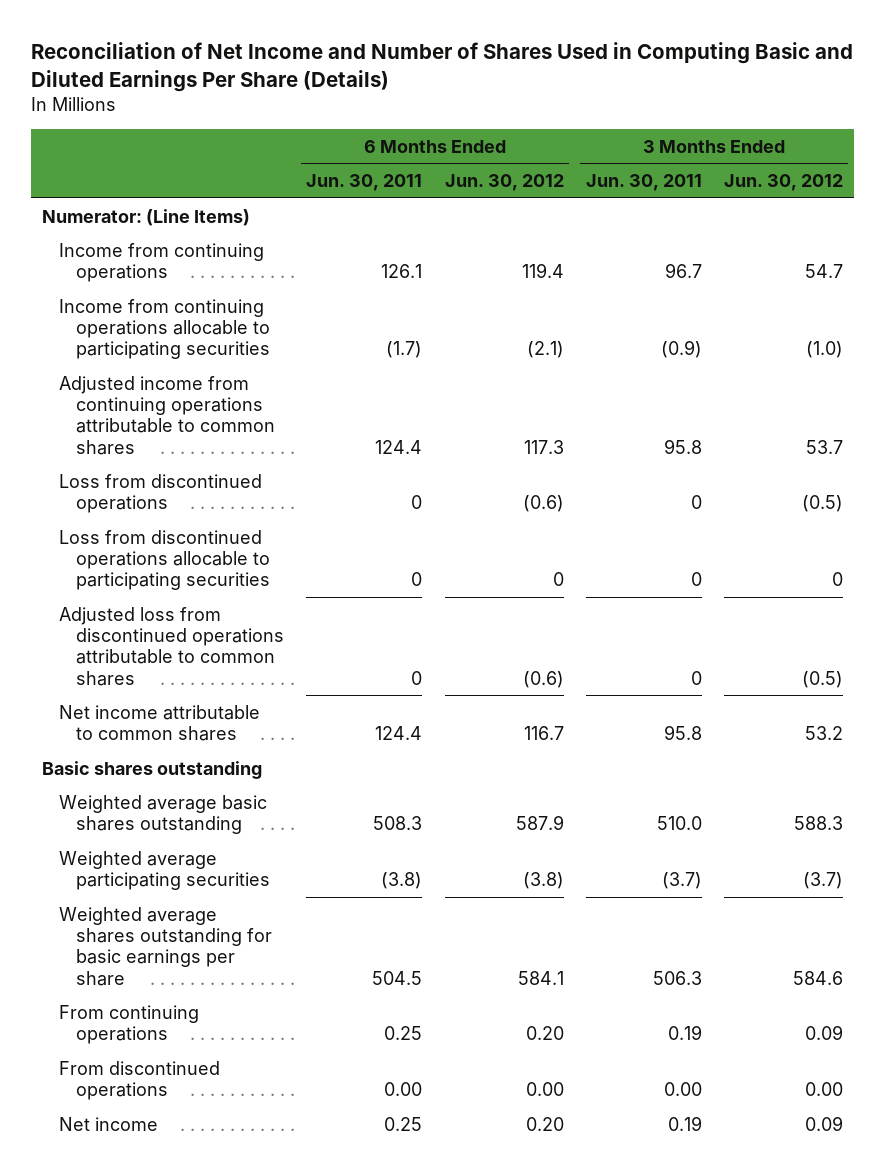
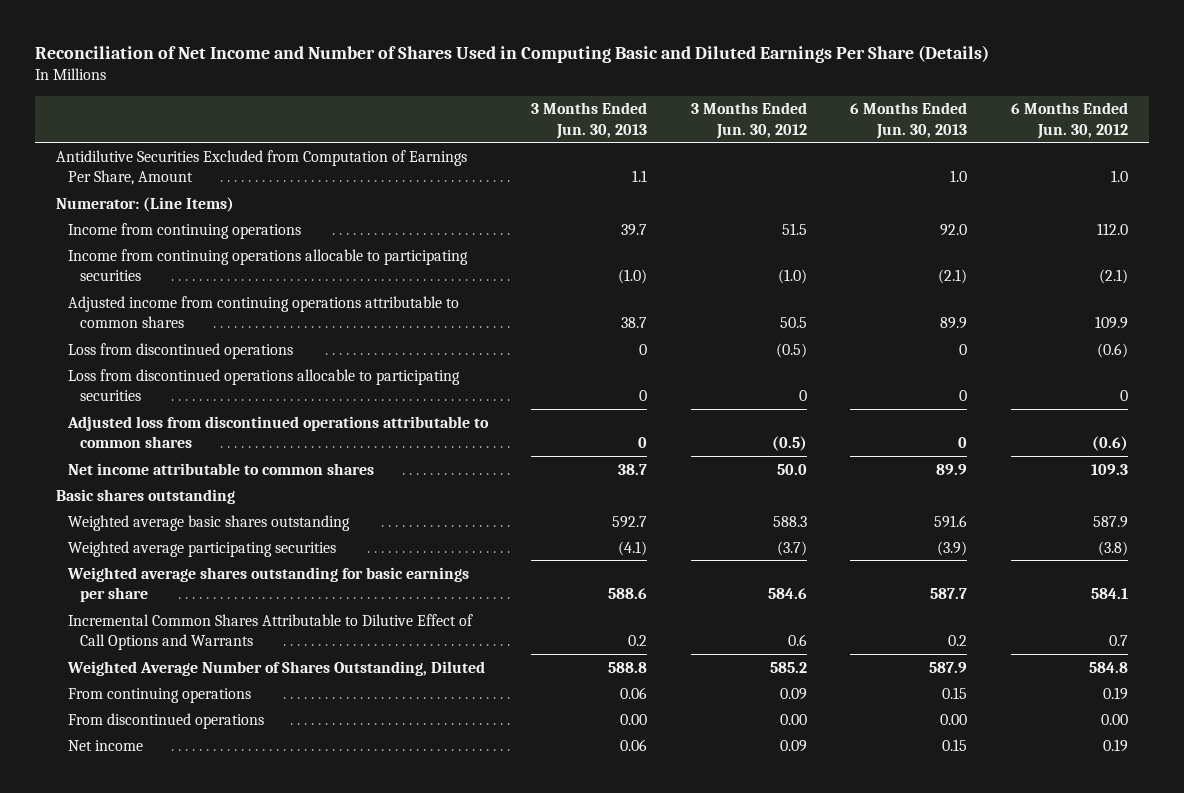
- | 6 Months Ended Jun. 30, 2011 | 6 Months Ended Jun. 30, 2012 | 3 Months Ended Jun. 30, 2011 | 3 Months Ended Jun. 30, 2012
+ | 3 Months Ended Jun. 30, 2013 | 3 Months Ended Jun. 30, 2012 | 6 Months Ended Jun. 30, 2013 | 6 Months Ended Jun. 30, 2012
+ Antidilutive Securities Excluded from Computation of Earnings Per Share, Amount | 1.1 | | 1.0 | 1.0
- Income from continuing operations | 126.1 | 119.4 | 96.7 | 54.7
+ Income from continuing operations | 39.7 | 51.5 | 92.0 | 112.0
- Adjusted income from continuing operations attributable to common shares | 124.4 | 117.3 | 95.8 | 53.7
+ Adjusted income from continuing operations attributable to common shares | 38.7 | 50.5 | 89.9 | 109.9
- Net income attributable to common shares | 124.4 | 116.7 | 95.8 | 53.2
+ Net income attributable to common shares | 38.7 | 50.0 | 89.9 | 109.3
- From continuing operations | 0.25 | 0.20 | 0.19 | 0.09
+ Incremental Common Shares Attributable to Dilutive Effect of Call Options and Warrants | 0.2 | 0.6 | 0.2 | 0.7
+ Weighted Average Number of Shares Outstanding, Diluted | 588.8 | 585.2 | 587.9 | 584.8
+ From continuing operations | 0.06 | 0.09 | 0.15 | 0.19
- Net income | 0.25 | 0.20 | 0.19 | 0.09
+ Net income | 0.06 | 0.09 | 0.15 | 0.19

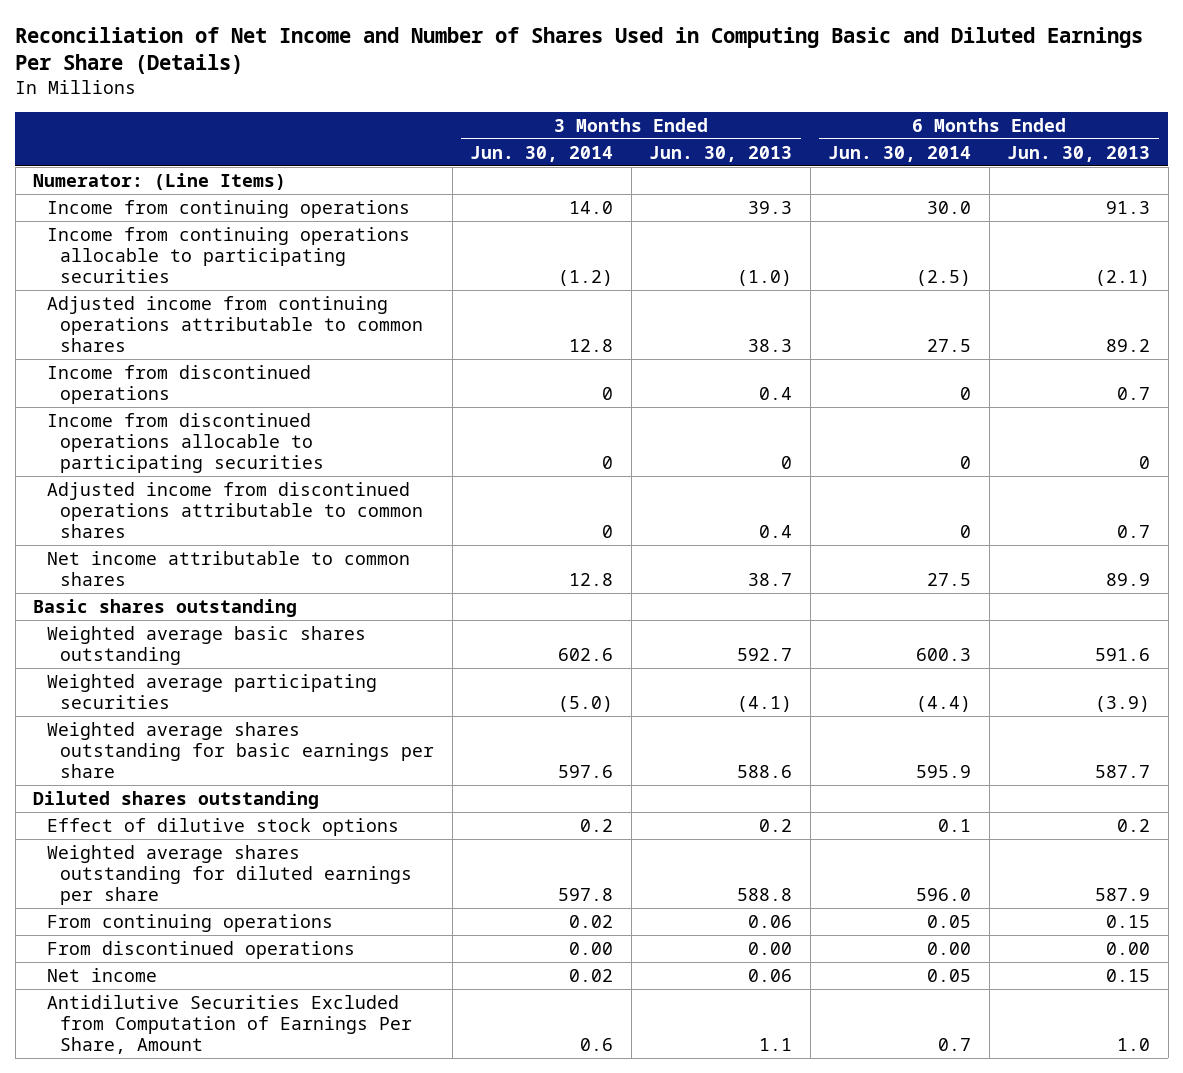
- | 3 Months Ended Jun. 30, 2013 | 3 Months Ended Jun. 30, 2012 | 6 Months Ended Jun. 30, 2013 | 6 Months Ended Jun. 30, 2012
+ | 3 Months Ended Jun. 30, 2014 | 3 Months Ended Jun. 30, 2013 | 6 Months Ended Jun. 30, 2014 | 6 Months Ended Jun. 30, 2013
- Income from continuing operations | 39.7 | 51.5 | 92.0 | 112.0
+ Income from continuing operations | 14.0 | 39.3 | 30.0 | 91.3
- Adjusted income from continuing operations attributable to common shares | 38.7 | 50.5 | 89.9 | 109.9
- Loss from discontinued operations | 0 | (0.5) | 0 | (0.6)
- Loss from discontinued operations allocable to participating securities | 0 | 0 | 0 | 0
- Adjusted loss from discontinued operations attributable to common shares | 0 | (0.5) | 0 | (0.6)
+ Adjusted income from continuing operations attributable to common shares | 12.8 | 38.3 | 27.5 | 89.2
+ Income from discontinued operations | 0 | 0.4 | 0 | 0.7
+ Income from discontinued operations allocable to participating securities | 0 | 0 | 0 | 0
+ Adjusted income from discontinued operations attributable to common shares | 0 | 0.4 | 0 | 0.7
- Incremental Common Shares Attributable to Dilutive Effect of Call Options and Warrants | 0.2 | 0.6 | 0.2 | 0.7
- Weighted Average Number of Shares Outstanding, Diluted | 588.8 | 585.2 | 587.9 | 584.8
+ Diluted shares outstanding
+ Effect of dilutive stock options | 0.2 | 0.2 | 0.1 | 0.2
+ Weighted average shares outstanding for diluted earnings per share | 597.8 | 588.8 | 596.0 | 587.9
moved down: Antidilutive Securities Excluded from Computation of Earnings Per Share, Amount | 0.6 | 1.1 | 0.7 | 1.0

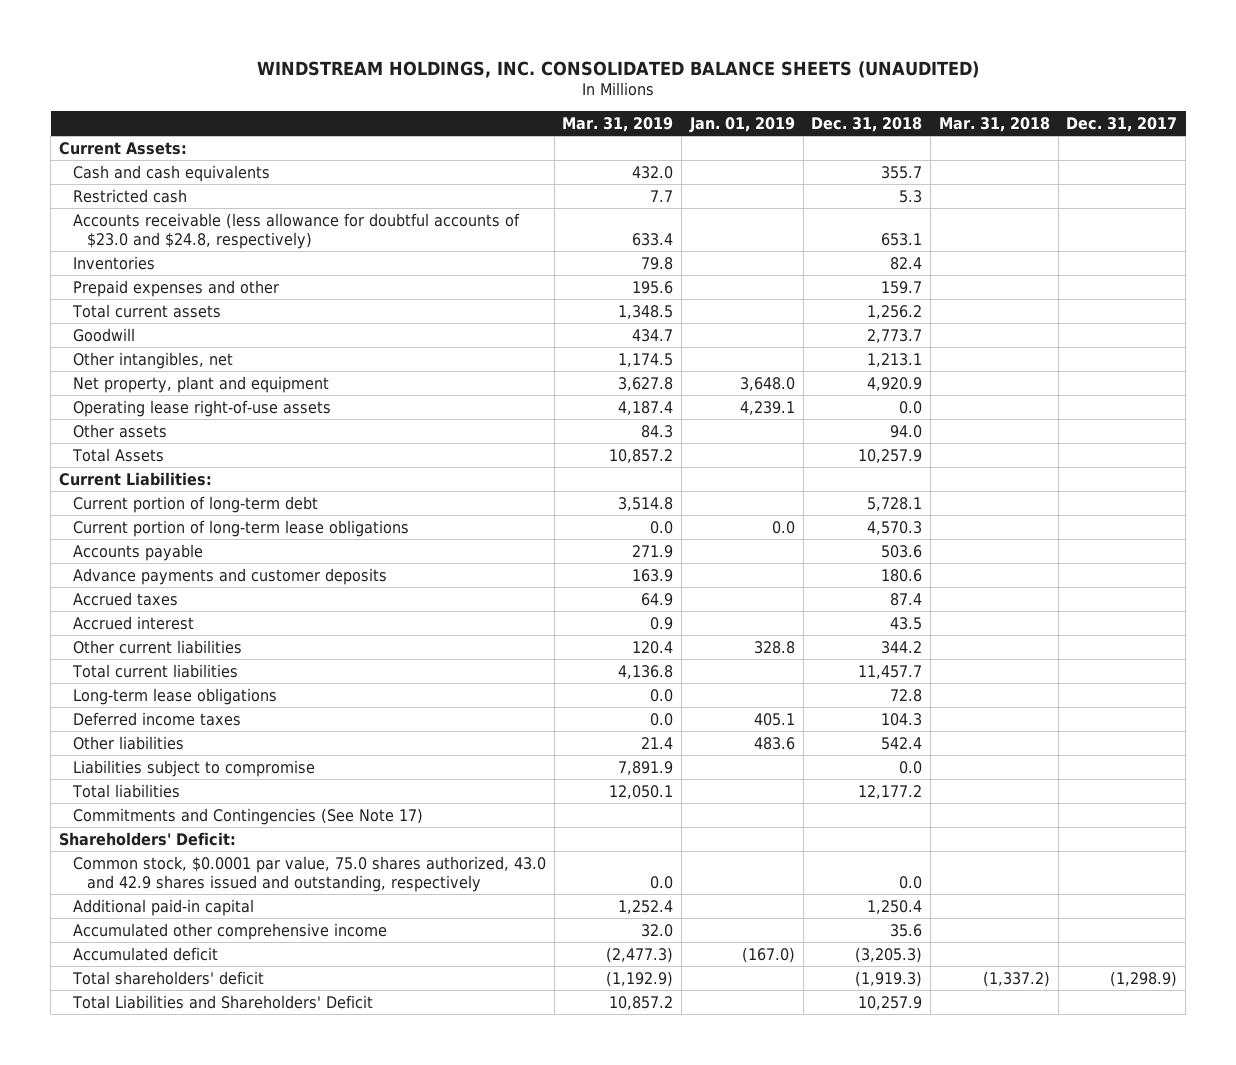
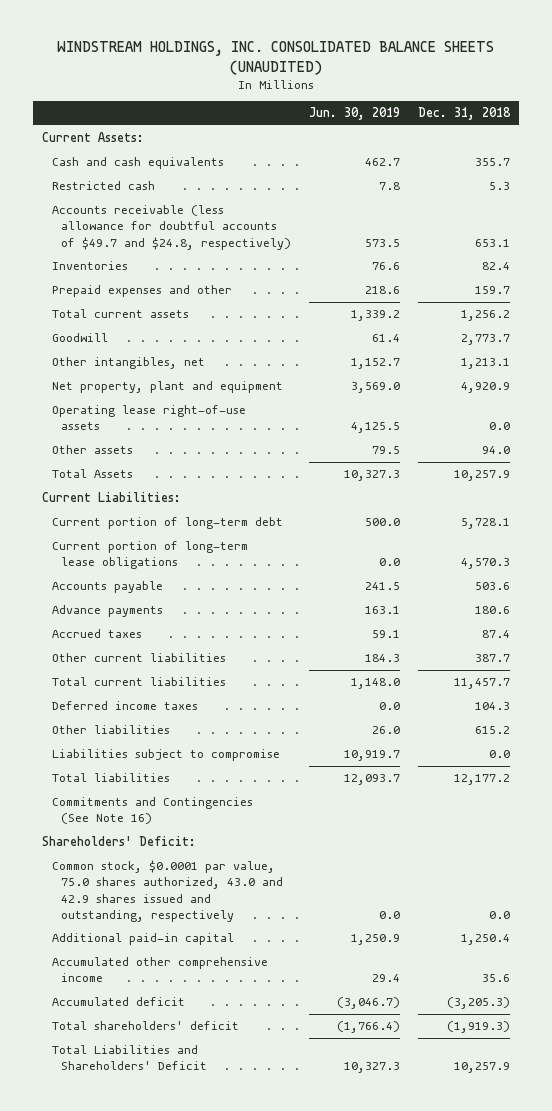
- | Mar. 31, 2019 | Jan. 01, 2019 | Dec. 31, 2018 | Mar. 31, 2018 | Dec. 31, 2017
+ | Jun. 30, 2019 | Dec. 31, 2018
- Accounts receivable (less allowance for doubtful accounts of $23.0 and $24.8, respectively) | 633.4 | | 653.1 | |
+ Accounts receivable (less allowance for doubtful accounts of $49.7 and $24.8, respectively) | 573.5 | 653.1
- Advance payments and customer deposits | 163.9 | | 180.6 | |
+ Advance payments | 163.1 | 180.6
- Accrued interest | 0.9 | | 43.5 | |
- Other current liabilities | 120.4 | 328.8 | 344.2 | |
+ Other current liabilities | 184.3 | 387.7
- Long-term lease obligations | 0.0 | | 72.8 | |
- Other liabilities | 21.4 | 483.6 | 542.4 | |
+ Other liabilities | 26.0 | 615.2
- Commitments and Contingencies (See Note 17)
+ Commitments and Contingencies (See Note 16)

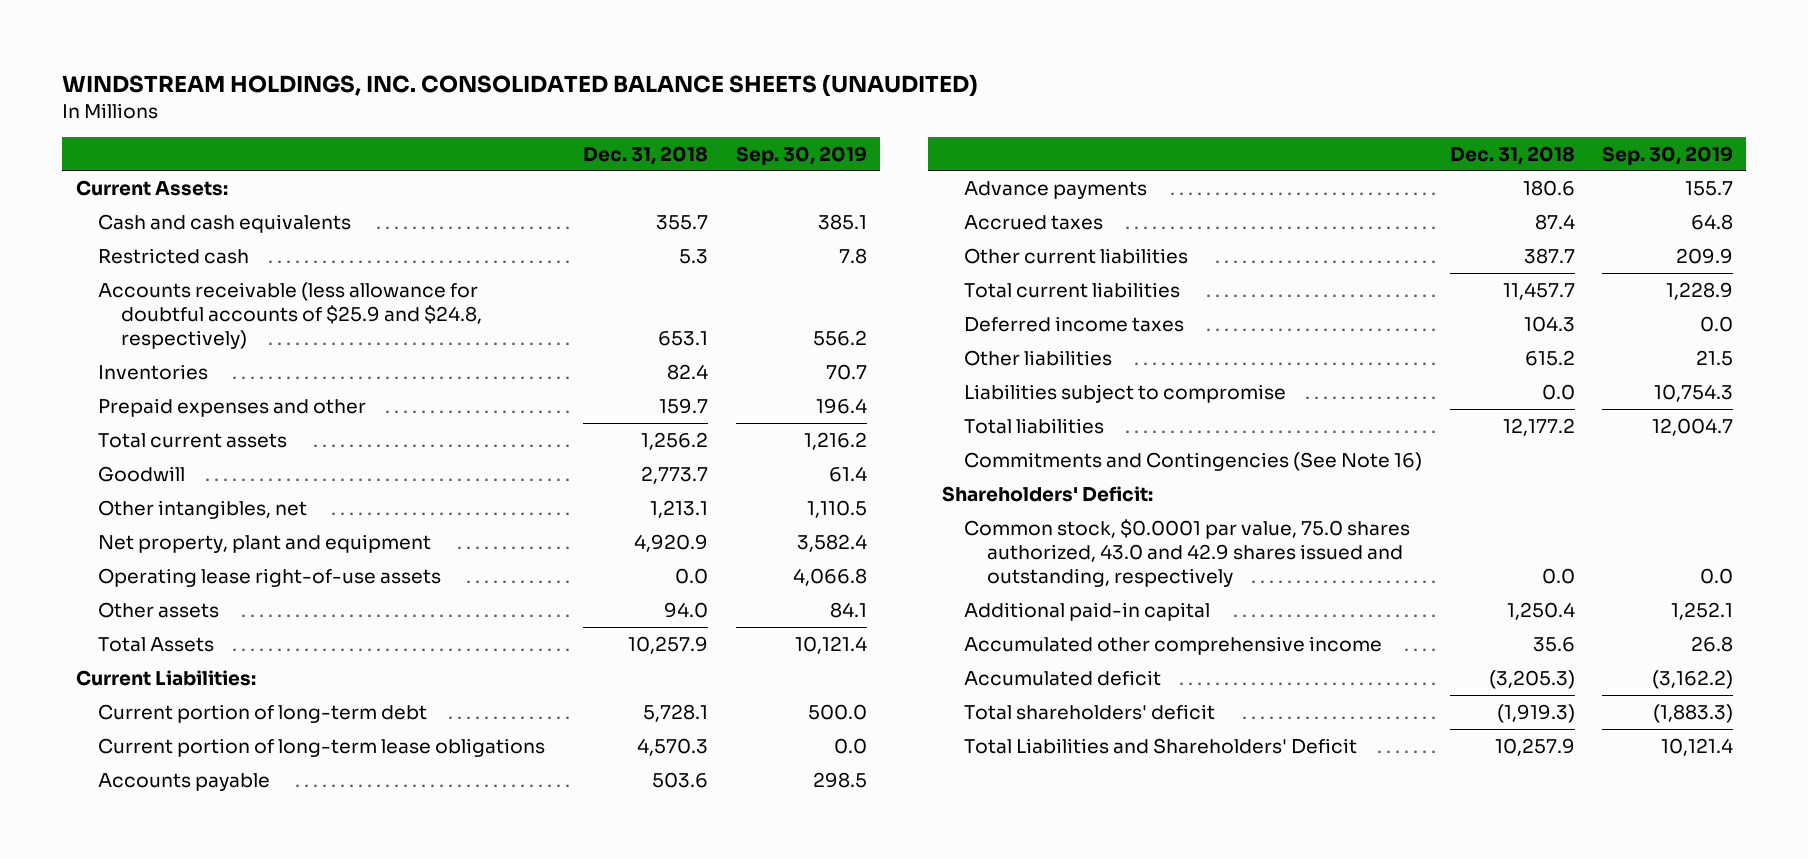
- | Jun. 30, 2019 | Dec. 31, 2018
+ | Dec. 31, 2018 | Sep. 30, 2019
- Accounts receivable (less allowance for doubtful accounts of $49.7 and $24.8, respectively) | 573.5 | 653.1
+ Accounts receivable (less allowance for doubtful accounts of $25.9 and $24.8, respectively) | 653.1 | 556.2

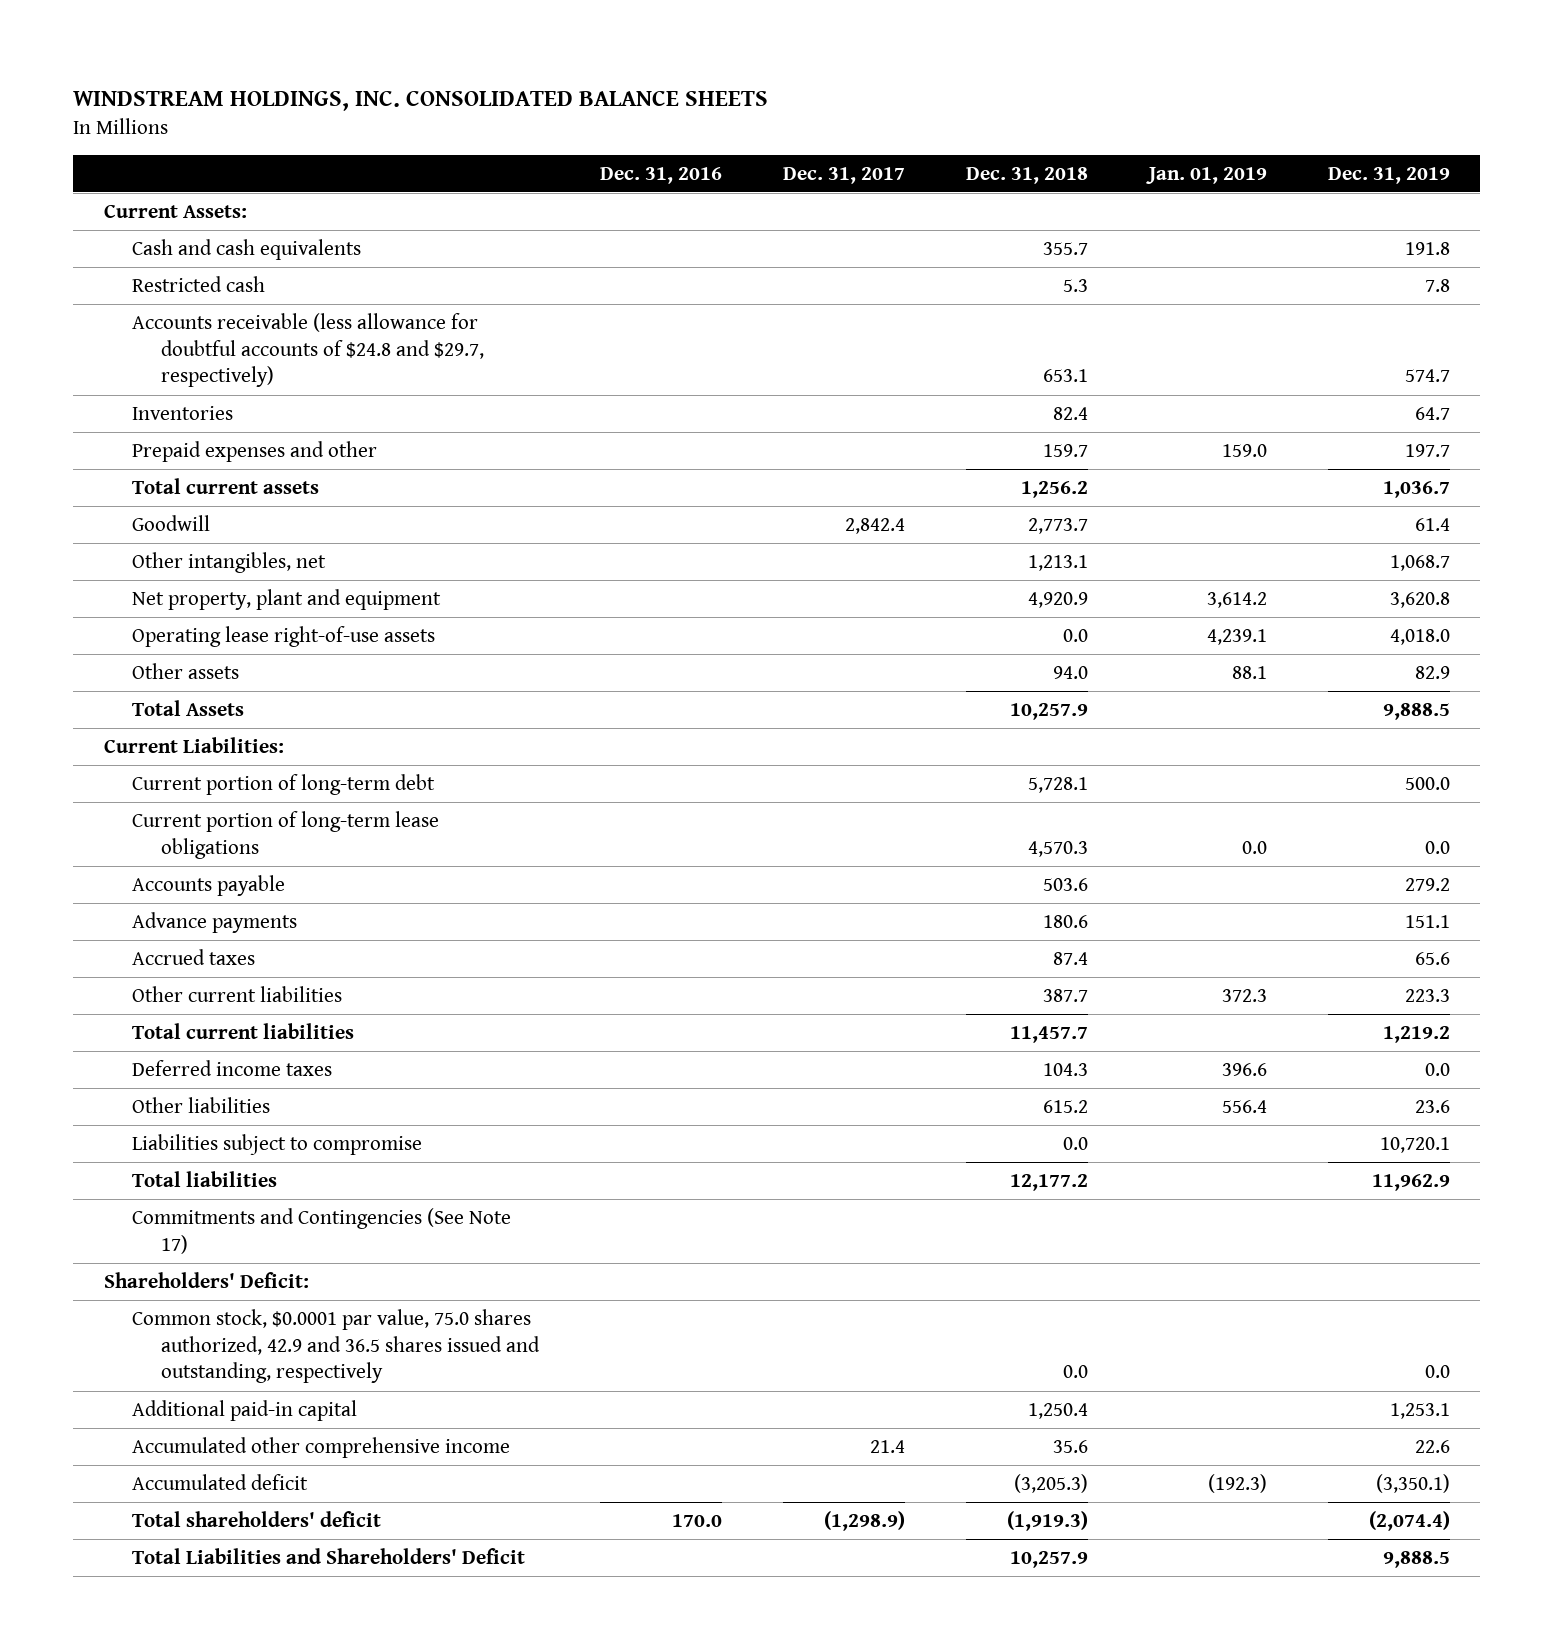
- WINDSTREAM HOLDINGS, INC. CONSOLIDATED BALANCE SHEETS (UNAUDITED)
+ WINDSTREAM HOLDINGS, INC. CONSOLIDATED BALANCE SHEETS
- | Dec. 31, 2018 | Sep. 30, 2019
+ | Dec. 31, 2016 | Dec. 31, 2017 | Dec. 31, 2018 | Jan. 01, 2019 | Dec. 31, 2019
- Accounts receivable (less allowance for doubtful accounts of $25.9 and $24.8, respectively) | 653.1 | 556.2
+ Accounts receivable (less allowance for doubtful accounts of $24.8 and $29.7, respectively) | | | 653.1 | | 574.7
- Commitments and Contingencies (See Note 16)
+ Commitments and Contingencies (See Note 17)
- Common stock, $0.0001 par value, 75.0 shares authorized, 43.0 and 42.9 shares issued and outstanding, respectively | 0.0 | 0.0
+ Common stock, $0.0001 par value, 75.0 shares authorized, 42.9 and 36.5 shares issued and outstanding, respectively | | | 0.0 | | 0.0

